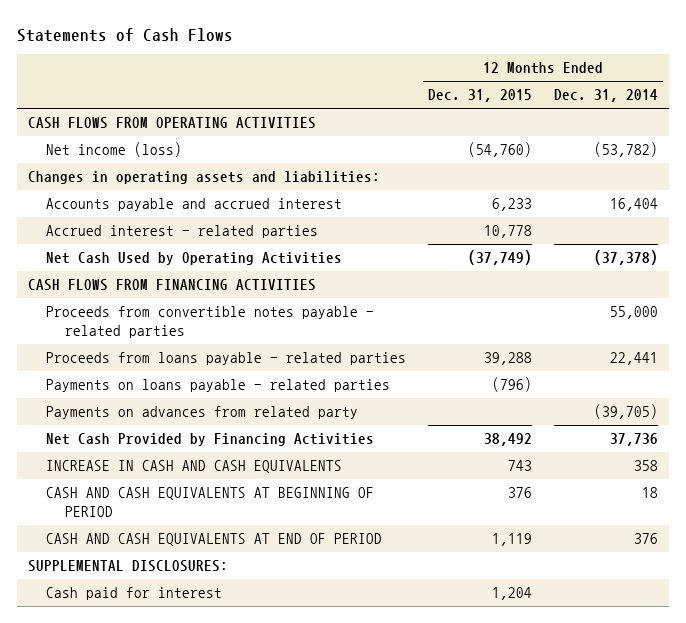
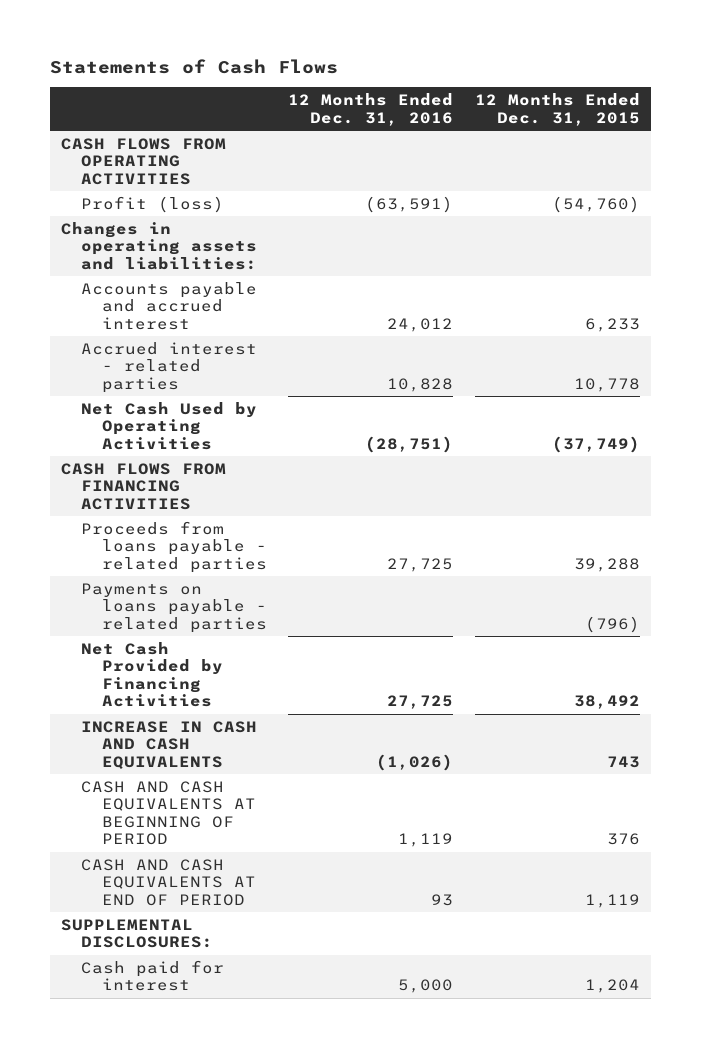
- | 12 Months Ended Dec. 31, 2015 | 12 Months Ended Dec. 31, 2014
+ | 12 Months Ended Dec. 31, 2016 | 12 Months Ended Dec. 31, 2015
- Net income (loss) | (54,760) | (53,782)
+ Profit (loss) | (63,591) | (54,760)
- Proceeds from convertible notes payable - related parties | | 55,000
- Payments on advances from related party | | (39,705)

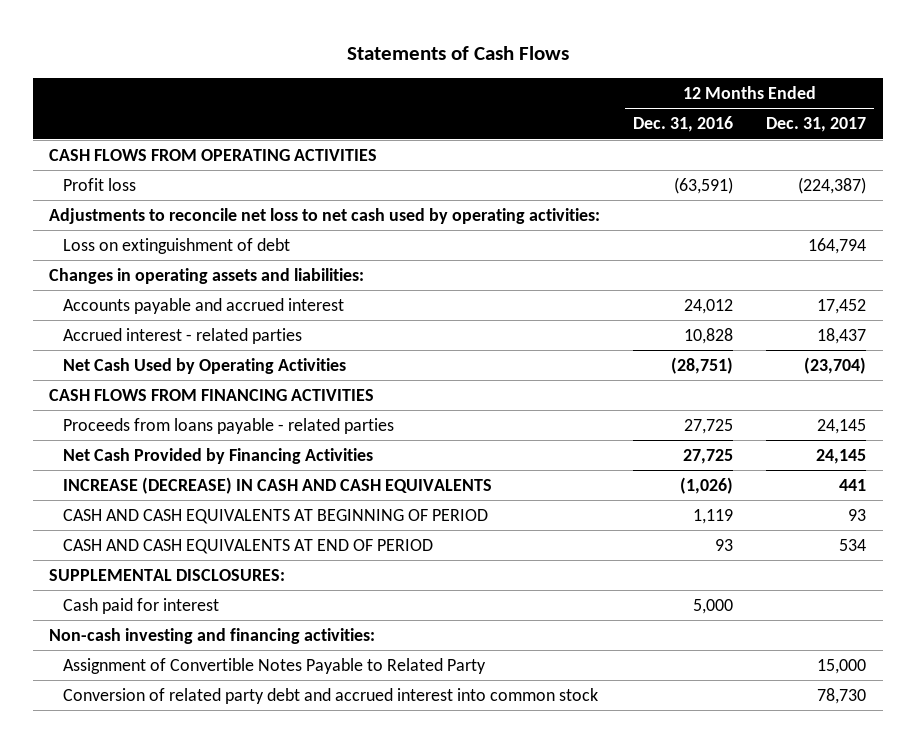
- | 12 Months Ended Dec. 31, 2016 | 12 Months Ended Dec. 31, 2015
+ | 12 Months Ended Dec. 31, 2016 | 12 Months Ended Dec. 31, 2017
- Profit (loss) | (63,591) | (54,760)
+ Profit loss | (63,591) | (224,387)
+ Adjustments to reconcile net loss to net cash used by operating activities:
+ Loss on extinguishment of debt | | 164,794
- Payments on loans payable - related parties | | (796)
- INCREASE IN CASH AND CASH EQUIVALENTS | (1,026) | 743
+ INCREASE (DECREASE) IN CASH AND CASH EQUIVALENTS | (1,026) | 441
+ Non-cash investing and financing activities:
+ Assignment of Convertible Notes Payable to Related Party | | 15,000
+ Conversion of related party debt and accrued interest into common stock | | 78,730

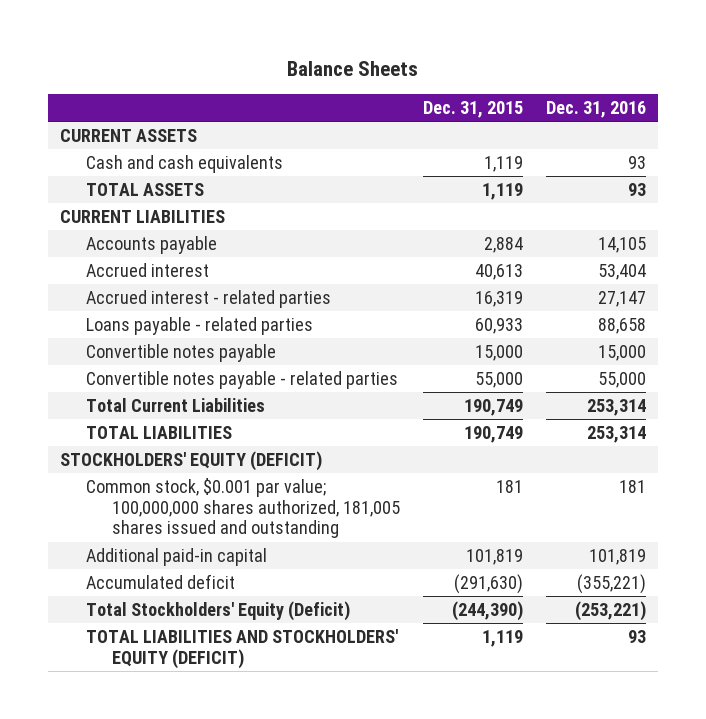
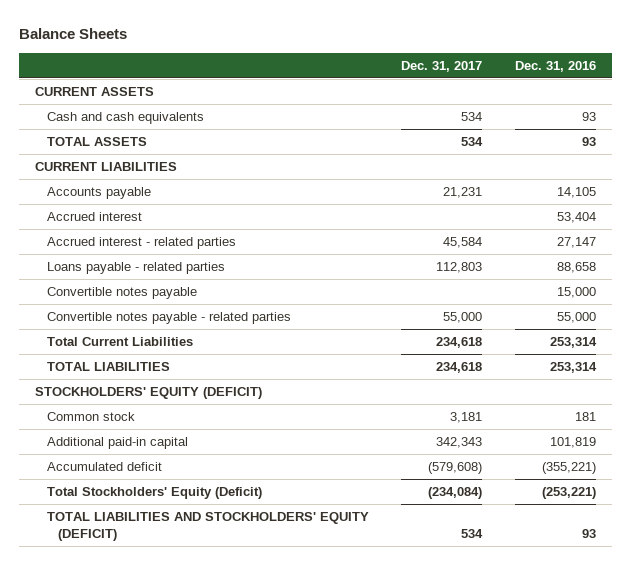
- | Dec. 31, 2015 | Dec. 31, 2016
+ | Dec. 31, 2017 | Dec. 31, 2016
- Common stock, $0.001 par value; 100,000,000 shares authorized, 181,005 shares issued and outstanding | 181 | 181
+ Common stock | 3,181 | 181

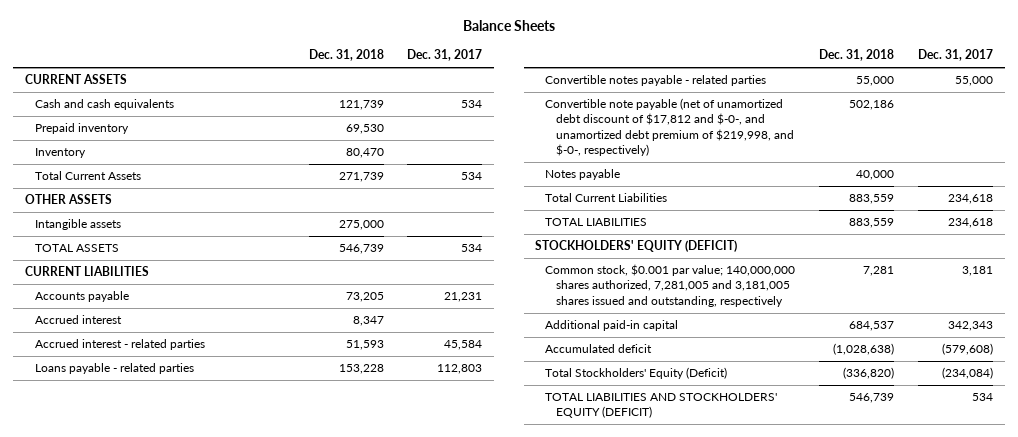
- | Dec. 31, 2017 | Dec. 31, 2016
+ | Dec. 31, 2018 | Dec. 31, 2017
+ Prepaid inventory | 69,530 |
+ Inventory | 80,470 |
+ Total Current Assets | 271,739 | 534
+ OTHER ASSETS
+ Intangible assets | 275,000 |
- Convertible notes payable | | 15,000
+ Convertible note payable (net of unamortized debt discount of $17,812 and $-0-, and unamortized debt premium of $219,998, and $-0-, respectively) | 502,186 |
+ Notes payable | 40,000 |
- Common stock | 3,181 | 181
+ Common stock, $0.001 par value; 140,000,000 shares authorized, 7,281,005 and 3,181,005 shares issued and outstanding, respectively | 7,281 | 3,181

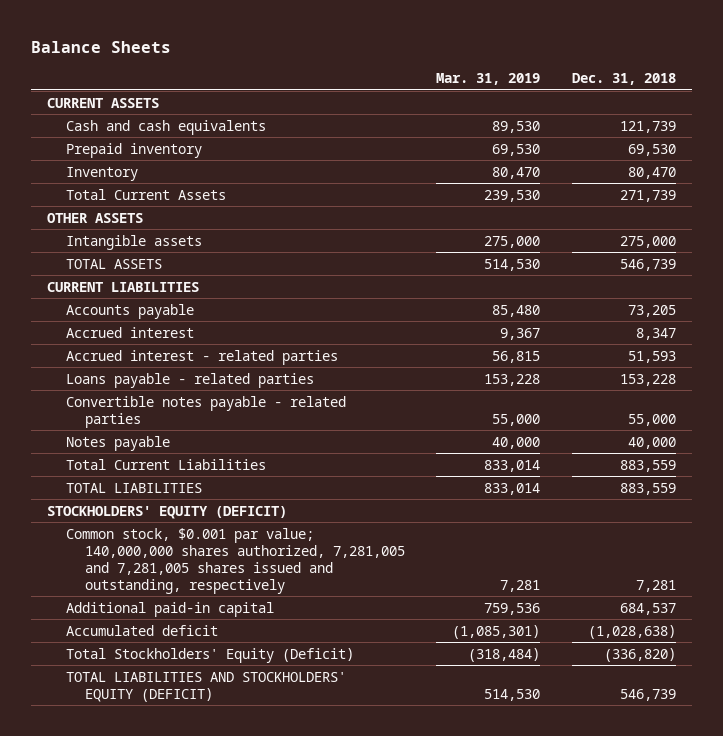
- | Dec. 31, 2018 | Dec. 31, 2017
+ | Mar. 31, 2019 | Dec. 31, 2018
- Convertible note payable (net of unamortized debt discount of $17,812 and $-0-, and unamortized debt premium of $219,998, and $-0-, respectively) | 502,186 |
- Common stock, $0.001 par value; 140,000,000 shares authorized, 7,281,005 and 3,181,005 shares issued and outstanding, respectively | 7,281 | 3,181
+ Common stock, $0.001 par value; 140,000,000 shares authorized, 7,281,005 and 7,281,005 shares issued and outstanding, respectively | 7,281 | 7,281

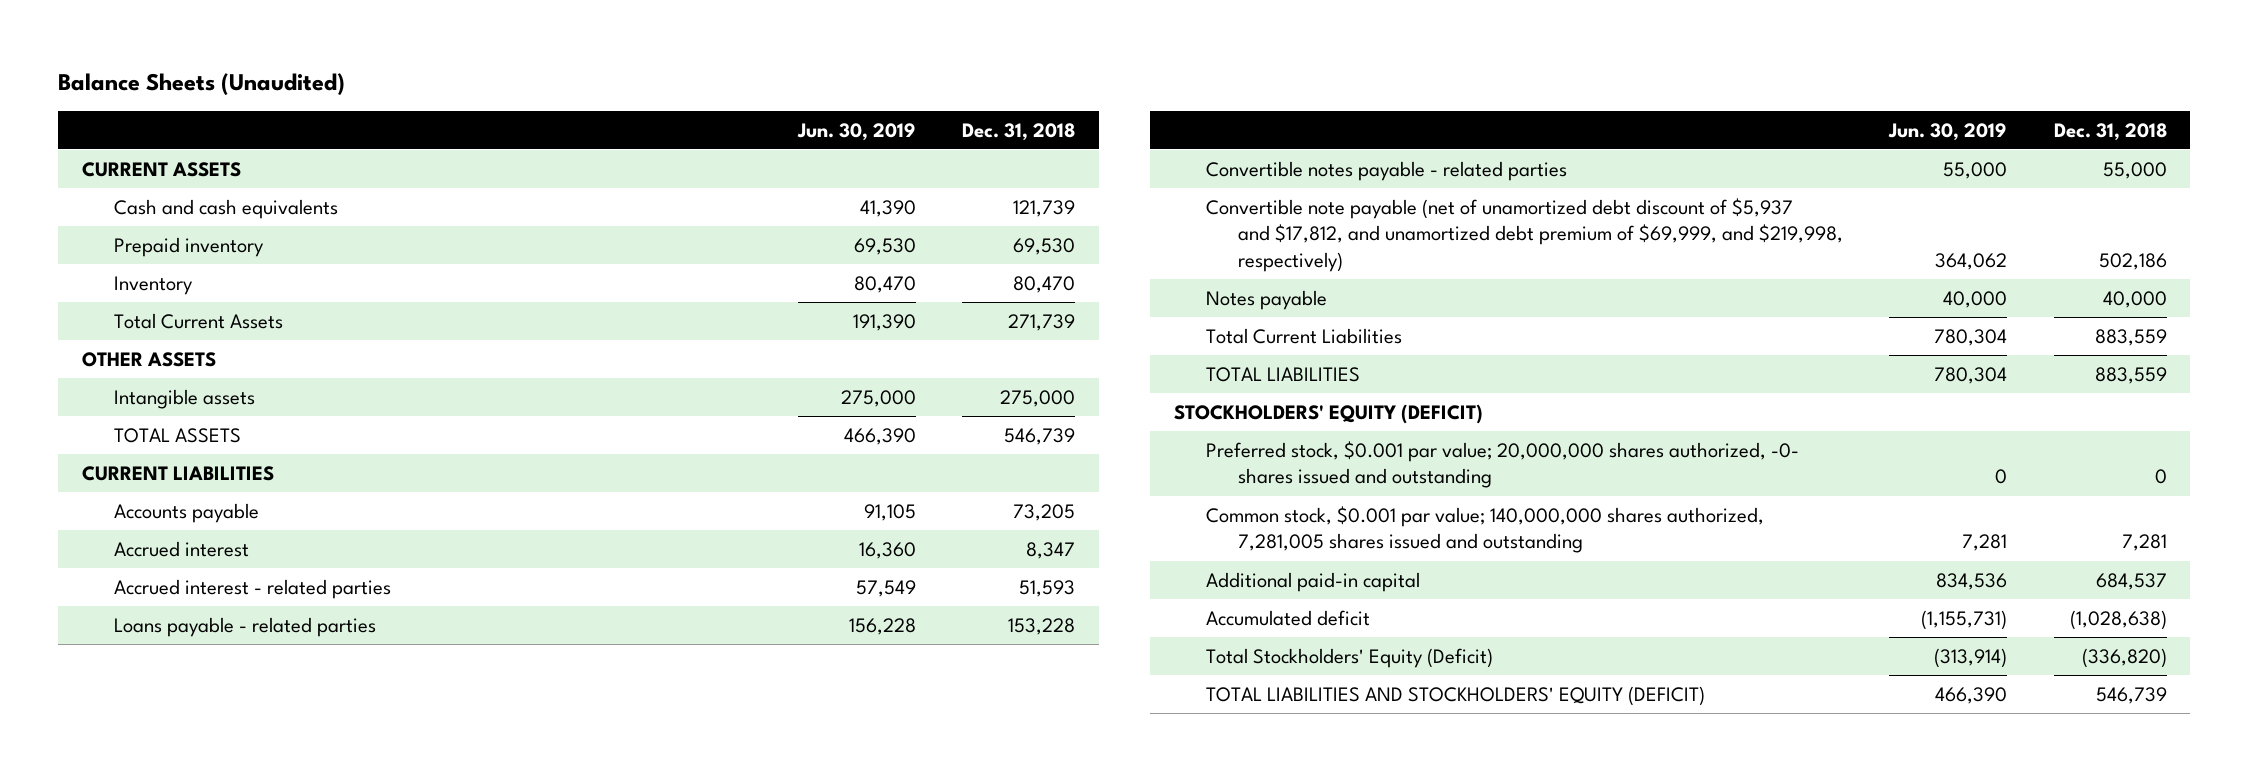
- Balance Sheets
+ Balance Sheets (Unaudited)
- | Mar. 31, 2019 | Dec. 31, 2018
+ | Jun. 30, 2019 | Dec. 31, 2018
+ Convertible note payable (net of unamortized debt discount of $5,937 and $17,812, and unamortized debt premium of $69,999, and $219,998, respectively) | 364,062 | 502,186
- Common stock, $0.001 par value; 140,000,000 shares authorized, 7,281,005 and 7,281,005 shares issued and outstanding, respectively | 7,281 | 7,281
+ Preferred stock, $0.001 par value; 20,000,000 shares authorized, -0- shares issued and outstanding | 0 | 0
+ Common stock, $0.001 par value; 140,000,000 shares authorized, 7,281,005 shares issued and outstanding | 7,281 | 7,281

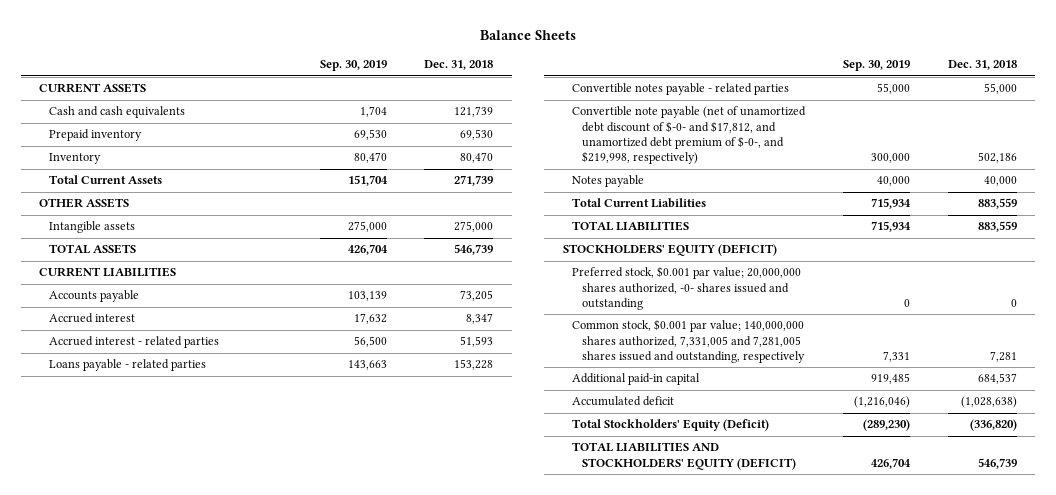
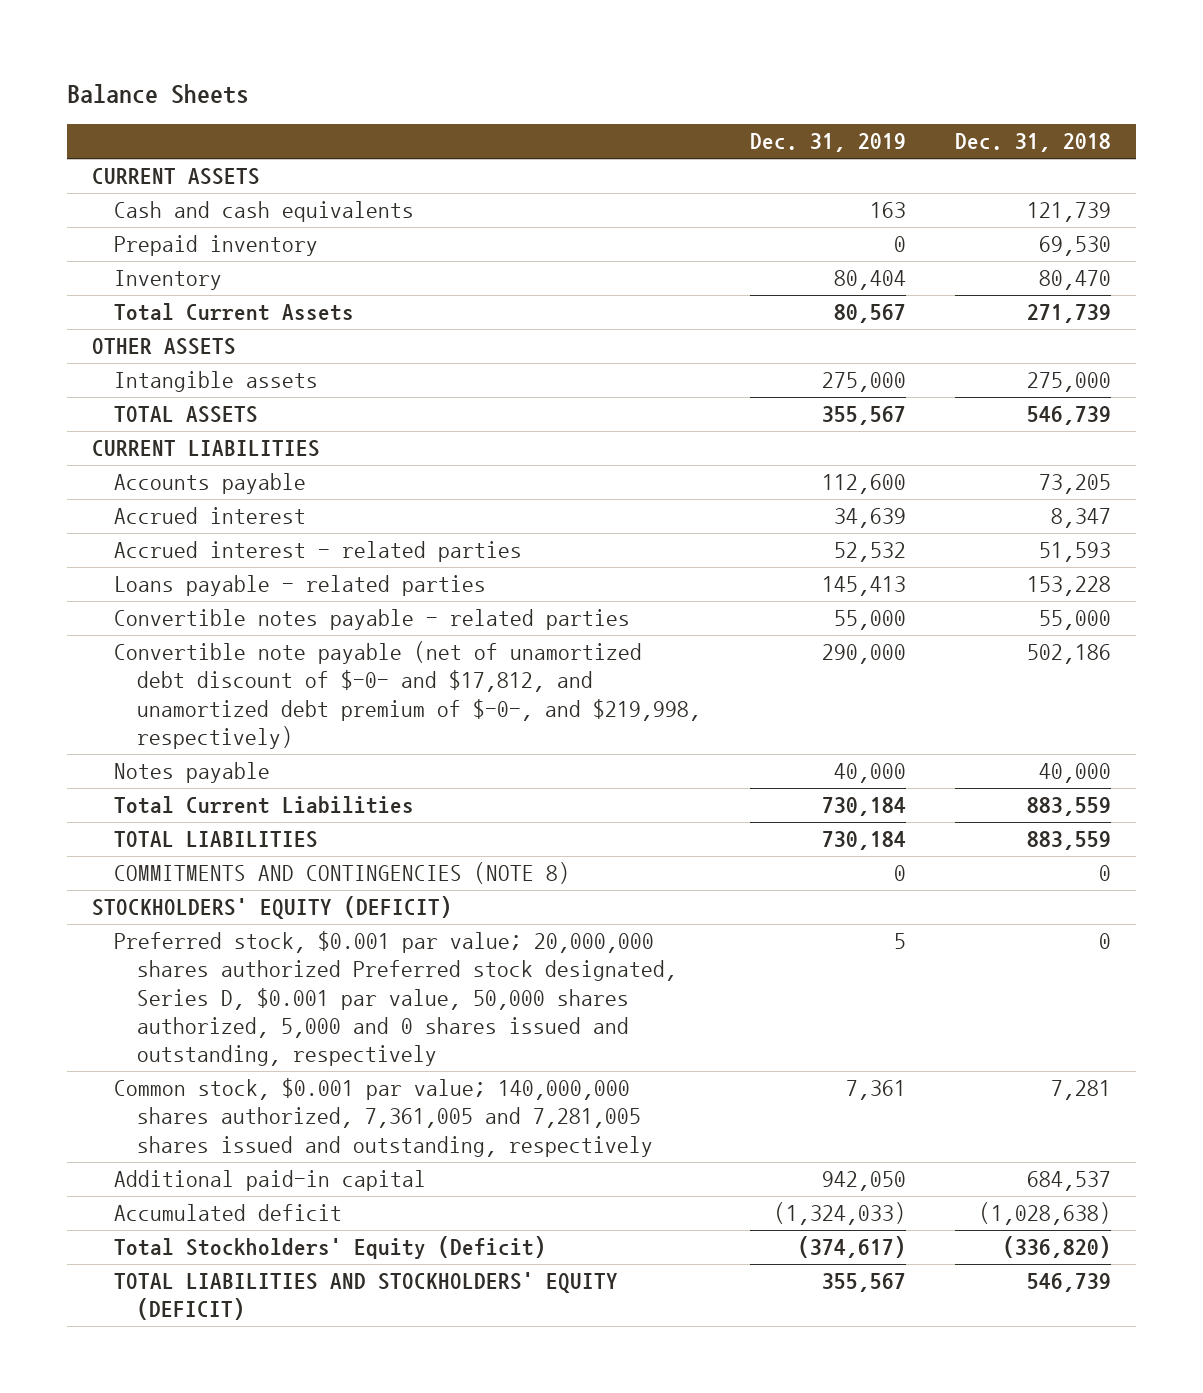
- | Sep. 30, 2019 | Dec. 31, 2018
+ | Dec. 31, 2019 | Dec. 31, 2018
+ COMMITMENTS AND CONTINGENCIES (NOTE 8) | 0 | 0
- Preferred stock, $0.001 par value; 20,000,000 shares authorized, -0- shares issued and outstanding | 0 | 0
- Common stock, $0.001 par value; 140,000,000 shares authorized, 7,331,005 and 7,281,005 shares issued and outstanding, respectively | 7,331 | 7,281
+ Preferred stock, $0.001 par value; 20,000,000 shares authorized Preferred stock designated, Series D, $0.001 par value, 50,000 shares authorized, 5,000 and 0 shares issued and outstanding, respectively | 5 | 0
+ Common stock, $0.001 par value; 140,000,000 shares authorized, 7,361,005 and 7,281,005 shares issued and outstanding, respectively | 7,361 | 7,281

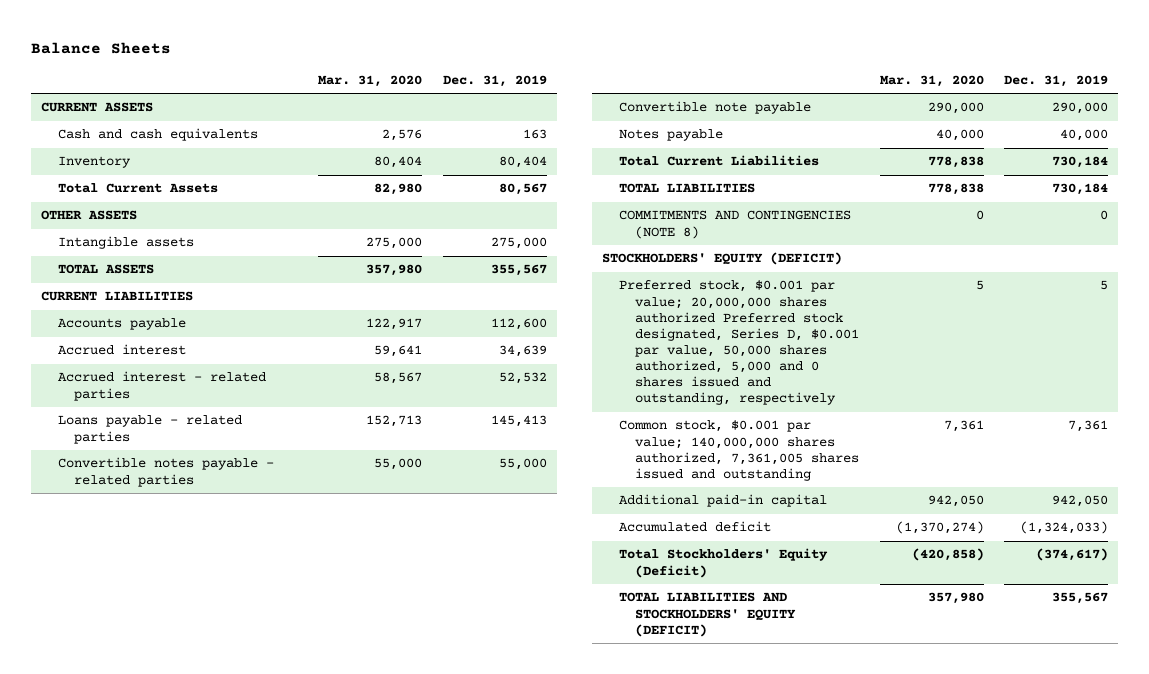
- | Dec. 31, 2019 | Dec. 31, 2018
+ | Mar. 31, 2020 | Dec. 31, 2019
- Prepaid inventory | 0 | 69,530
- Convertible note payable (net of unamortized debt discount of $-0- and $17,812, and unamortized debt premium of $-0-, and $219,998, respectively) | 290,000 | 502,186
+ Convertible note payable | 290,000 | 290,000
- Common stock, $0.001 par value; 140,000,000 shares authorized, 7,361,005 and 7,281,005 shares issued and outstanding, respectively | 7,361 | 7,281
+ Common stock, $0.001 par value; 140,000,000 shares authorized, 7,361,005 shares issued and outstanding | 7,361 | 7,361

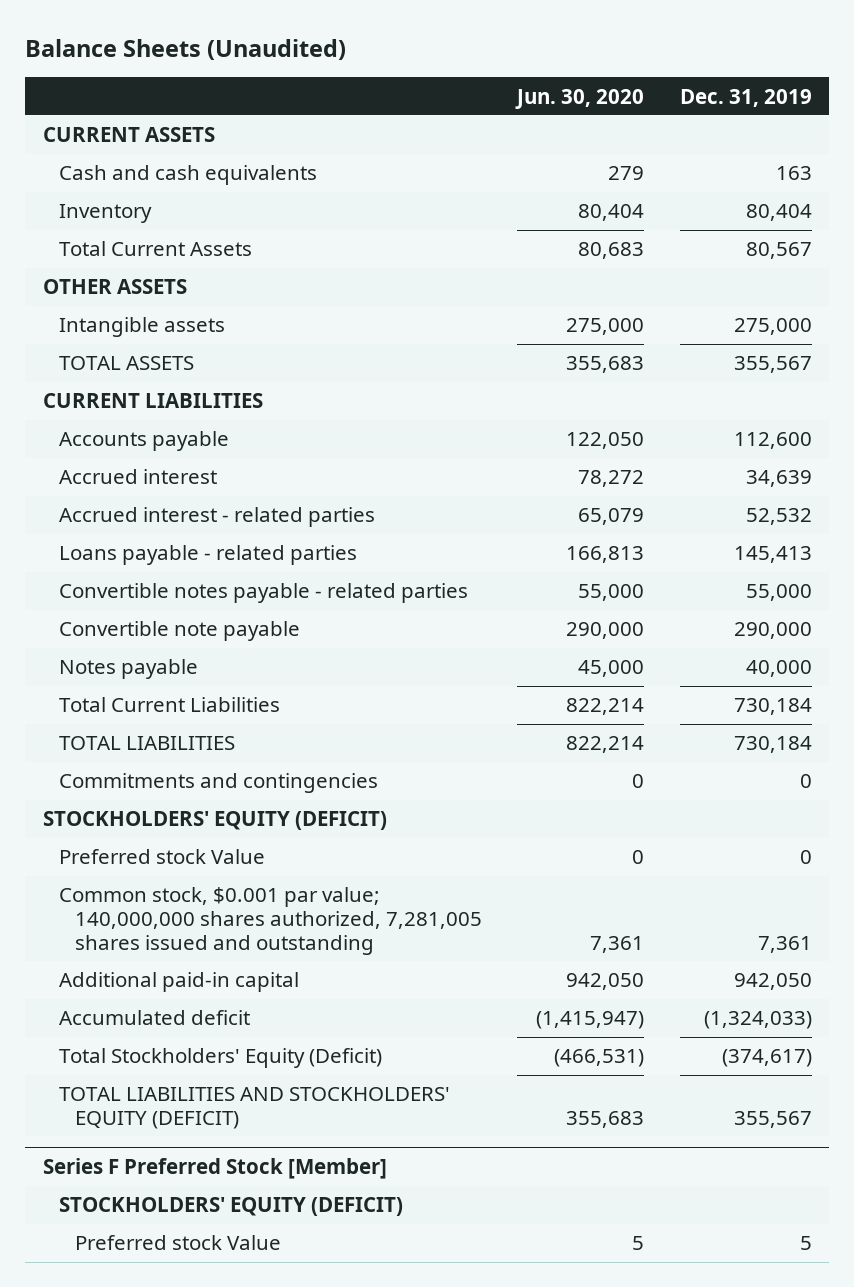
- Balance Sheets
+ Balance Sheets (Unaudited)
- | Mar. 31, 2020 | Dec. 31, 2019
+ | Jun. 30, 2020 | Dec. 31, 2019
- COMMITMENTS AND CONTINGENCIES (NOTE 8) | 0 | 0
+ Commitments and contingencies | 0 | 0
- Preferred stock, $0.001 par value; 20,000,000 shares authorized Preferred stock designated, Series D, $0.001 par value, 50,000 shares authorized, 5,000 and 0 shares issued and outstanding, respectively | 5 | 5
- Common stock, $0.001 par value; 140,000,000 shares authorized, 7,361,005 shares issued and outstanding | 7,361 | 7,361
+ Preferred stock Value | 0 | 0
+ Common stock, $0.001 par value; 140,000,000 shares authorized, 7,281,005 shares issued and outstanding | 7,361 | 7,361
+ Series F Preferred Stock [Member]
+ STOCKHOLDERS' EQUITY (DEFICIT)
+ Preferred stock Value | 5 | 5

